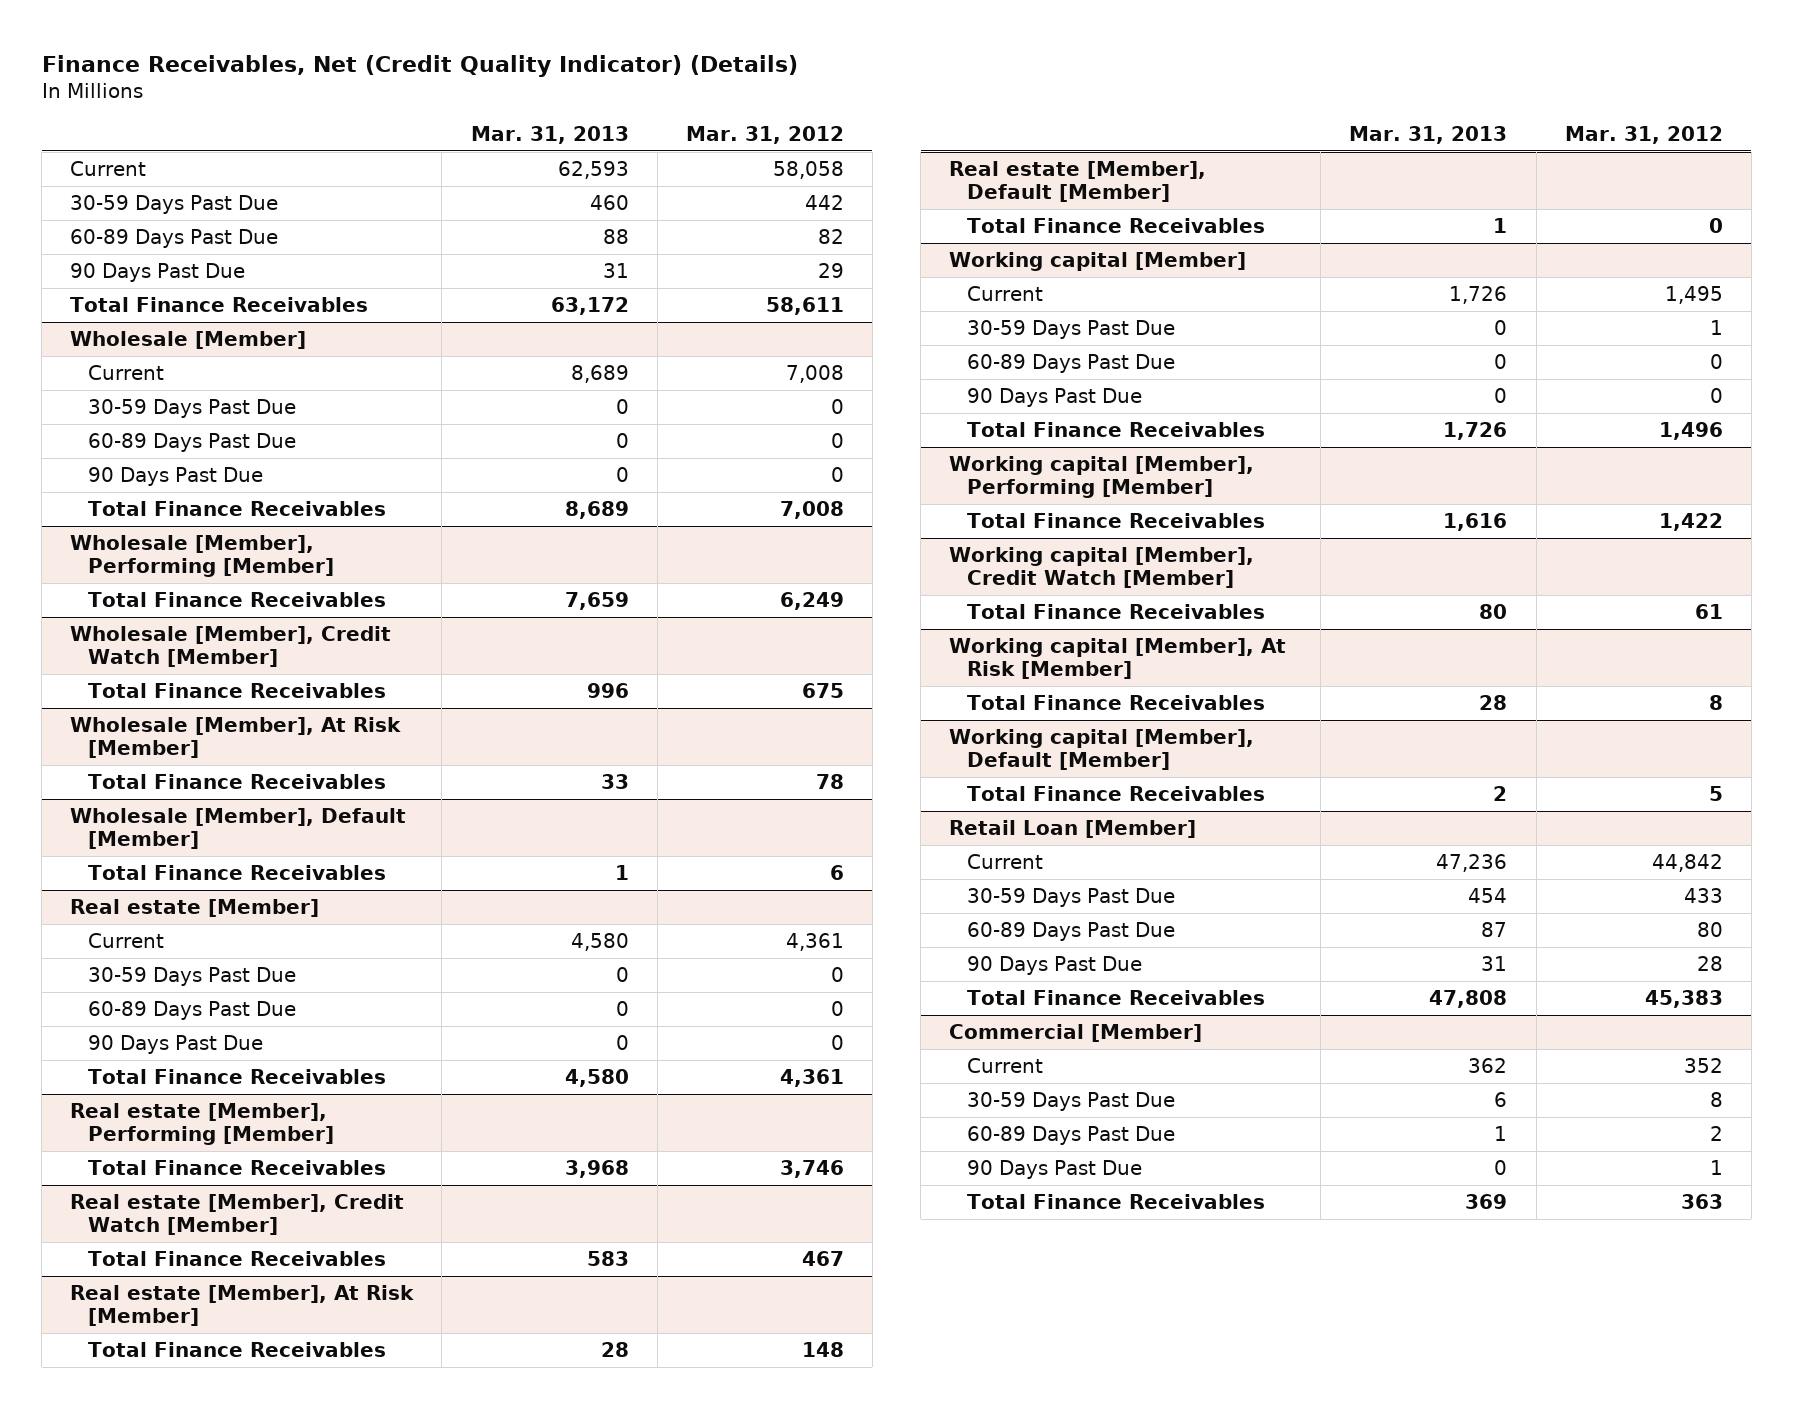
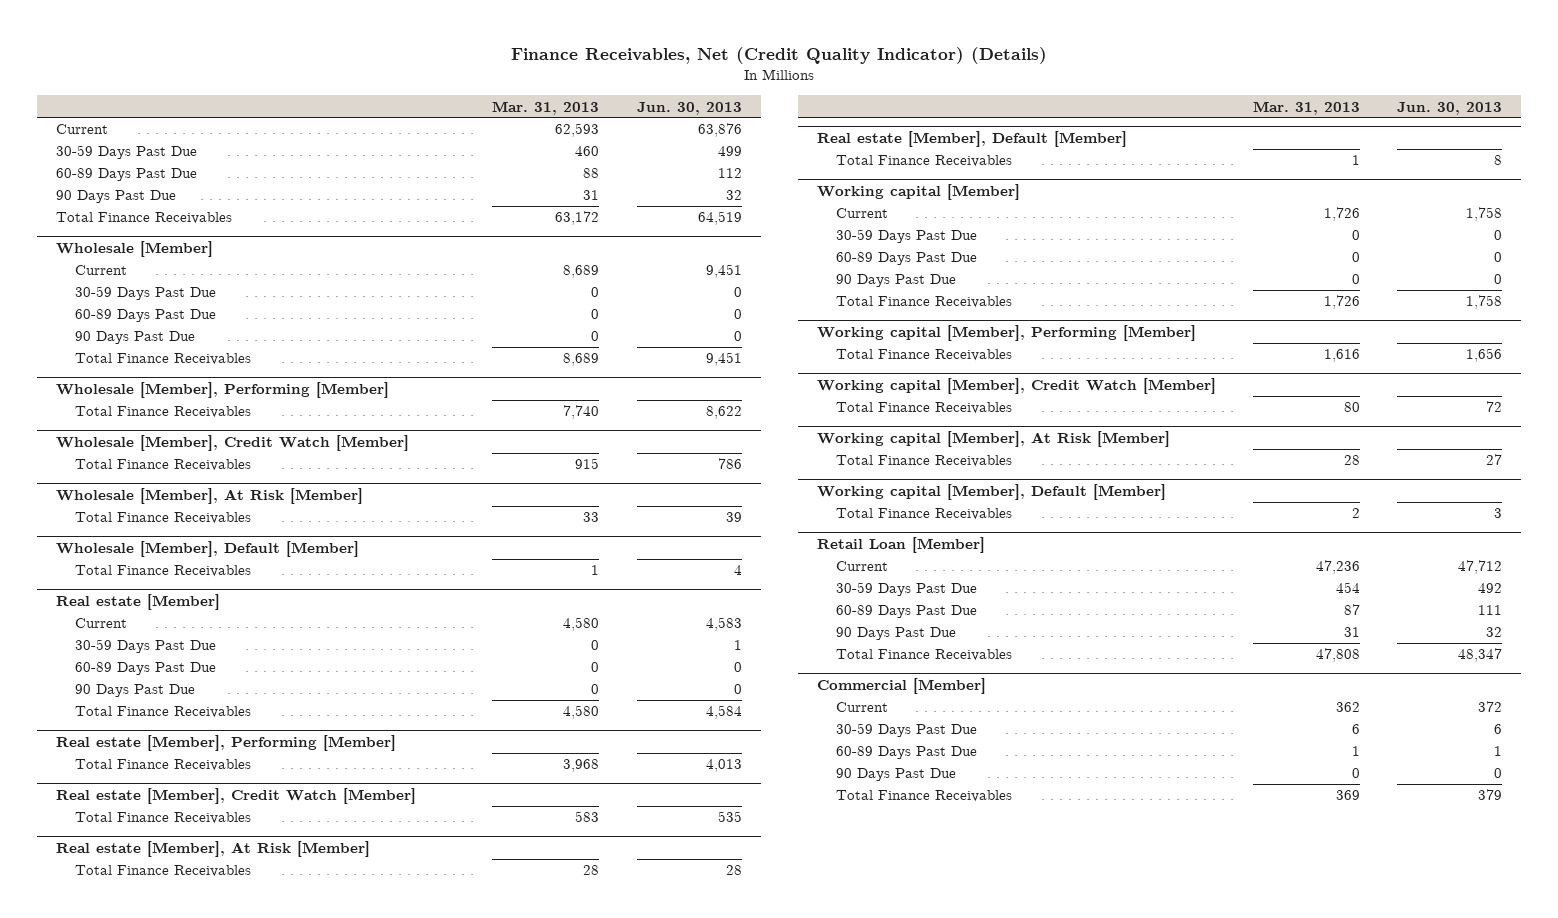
- | Mar. 31, 2013 | Mar. 31, 2012
+ | Mar. 31, 2013 | Jun. 30, 2013
@ Wholesale [Member], Performing [Member]
- Total Finance Receivables | 7,659 | 6,249
+ Total Finance Receivables | 7,740 | 8,622
@ Wholesale [Member], Credit Watch [Member]
- Total Finance Receivables | 996 | 675
+ Total Finance Receivables | 915 | 786

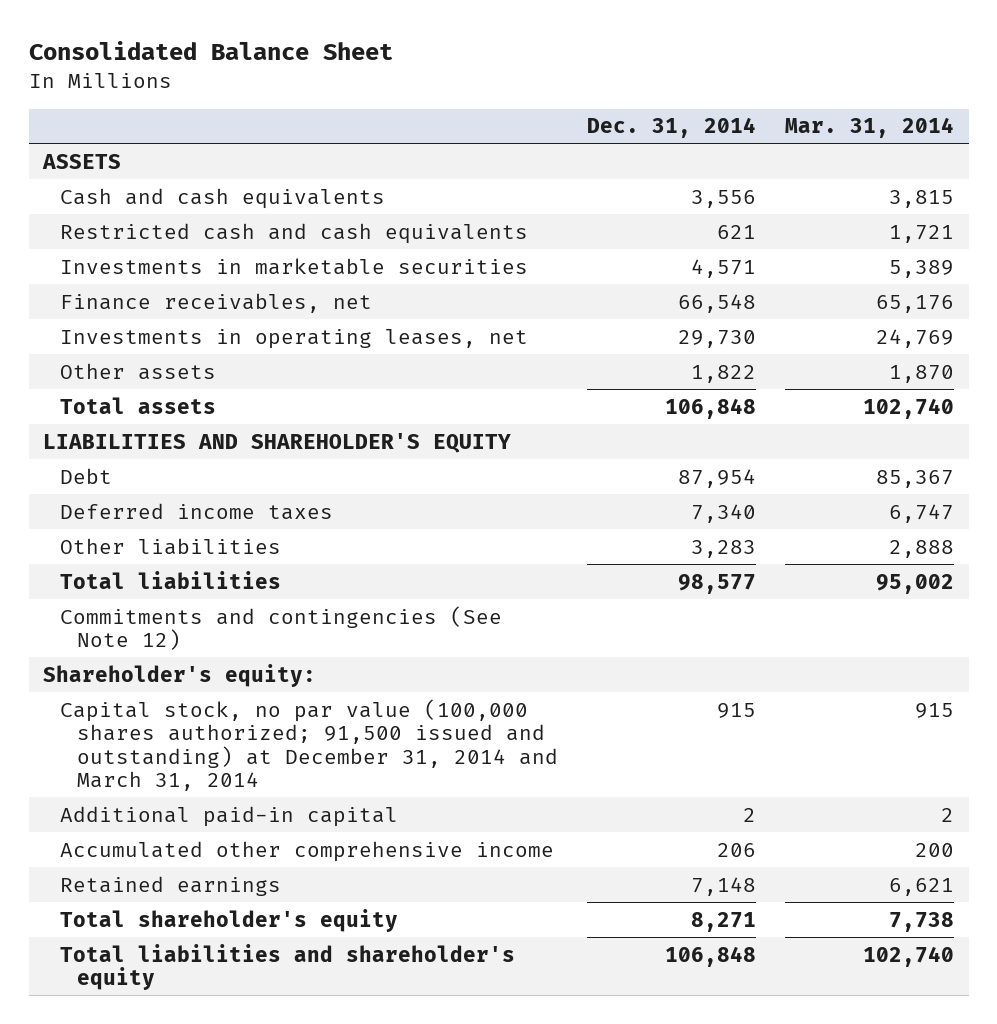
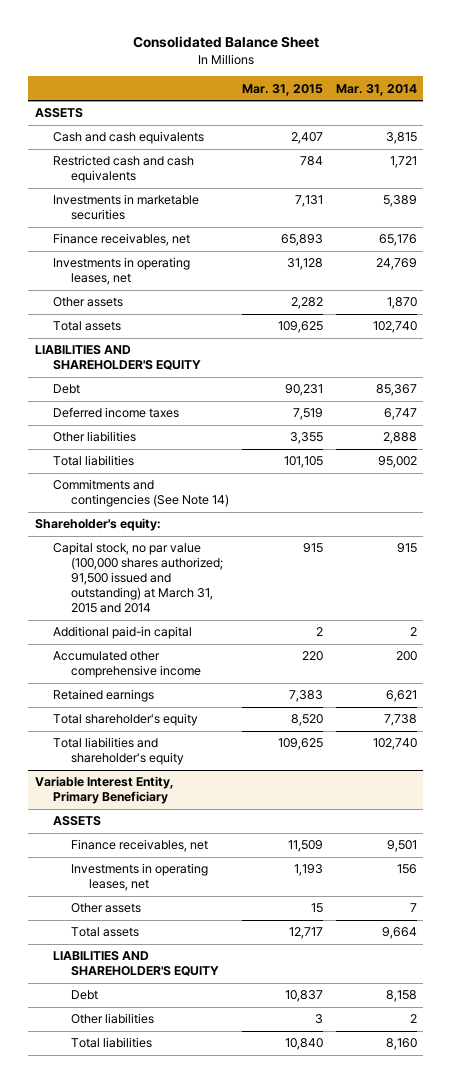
- | Dec. 31, 2014 | Mar. 31, 2014
+ | Mar. 31, 2015 | Mar. 31, 2014
- Commitments and contingencies (See Note 12)
+ Commitments and contingencies (See Note 14)
- Capital stock, no par value (100,000 shares authorized; 91,500 issued and outstanding) at December 31, 2014 and March 31, 2014 | 915 | 915
+ Capital stock, no par value (100,000 shares authorized; 91,500 issued and outstanding) at March 31, 2015 and 2014 | 915 | 915
+ Variable Interest Entity, Primary Beneficiary
+ ASSETS
+ Finance receivables, net | 11,509 | 9,501
+ Investments in operating leases, net | 1,193 | 156
+ Other assets | 15 | 7
+ Total assets | 12,717 | 9,664
+ LIABILITIES AND SHAREHOLDER'S EQUITY
+ Debt | 10,837 | 8,158
+ Other liabilities | 3 | 2
+ Total liabilities | 10,840 | 8,160

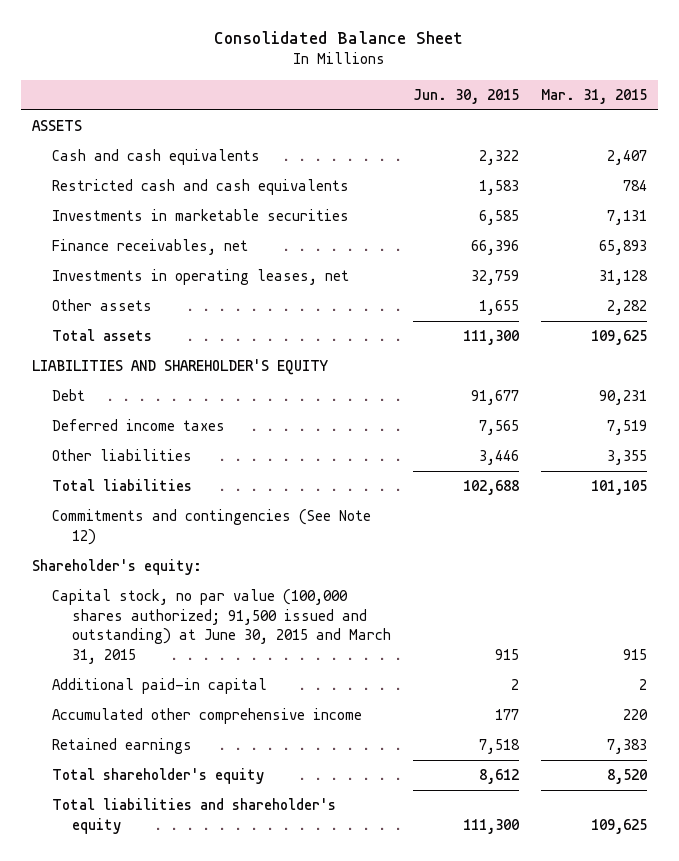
- | Mar. 31, 2015 | Mar. 31, 2014
+ | Jun. 30, 2015 | Mar. 31, 2015
- Commitments and contingencies (See Note 14)
+ Commitments and contingencies (See Note 12)
- Capital stock, no par value (100,000 shares authorized; 91,500 issued and outstanding) at March 31, 2015 and 2014 | 915 | 915
+ Capital stock, no par value (100,000 shares authorized; 91,500 issued and outstanding) at June 30, 2015 and March 31, 2015 | 915 | 915
- Variable Interest Entity, Primary Beneficiary
- ASSETS
- Finance receivables, net | 11,509 | 9,501
- Investments in operating leases, net | 1,193 | 156
- Other assets | 15 | 7
- Total assets | 12,717 | 9,664
- LIABILITIES AND SHAREHOLDER'S EQUITY
- Debt | 10,837 | 8,158
- Other liabilities | 3 | 2
- Total liabilities | 10,840 | 8,160

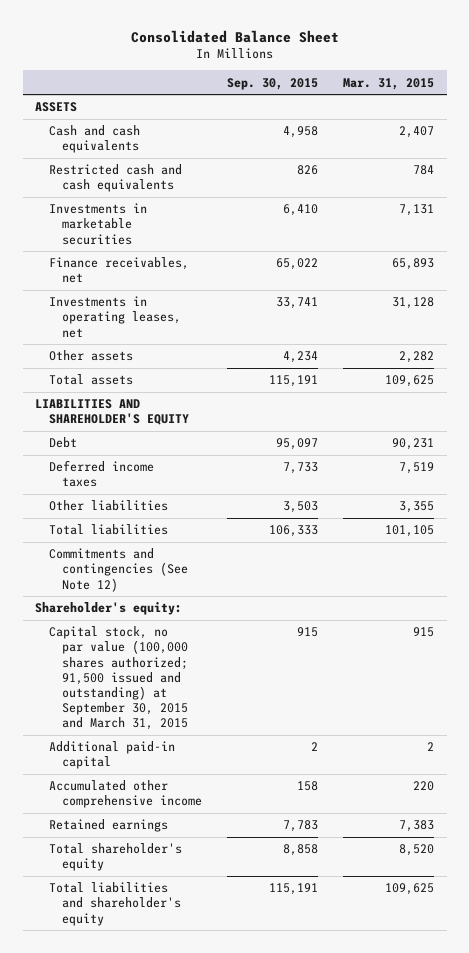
- | Jun. 30, 2015 | Mar. 31, 2015
+ | Sep. 30, 2015 | Mar. 31, 2015
- Capital stock, no par value (100,000 shares authorized; 91,500 issued and outstanding) at June 30, 2015 and March 31, 2015 | 915 | 915
+ Capital stock, no par value (100,000 shares authorized; 91,500 issued and outstanding) at September 30, 2015 and March 31, 2015 | 915 | 915

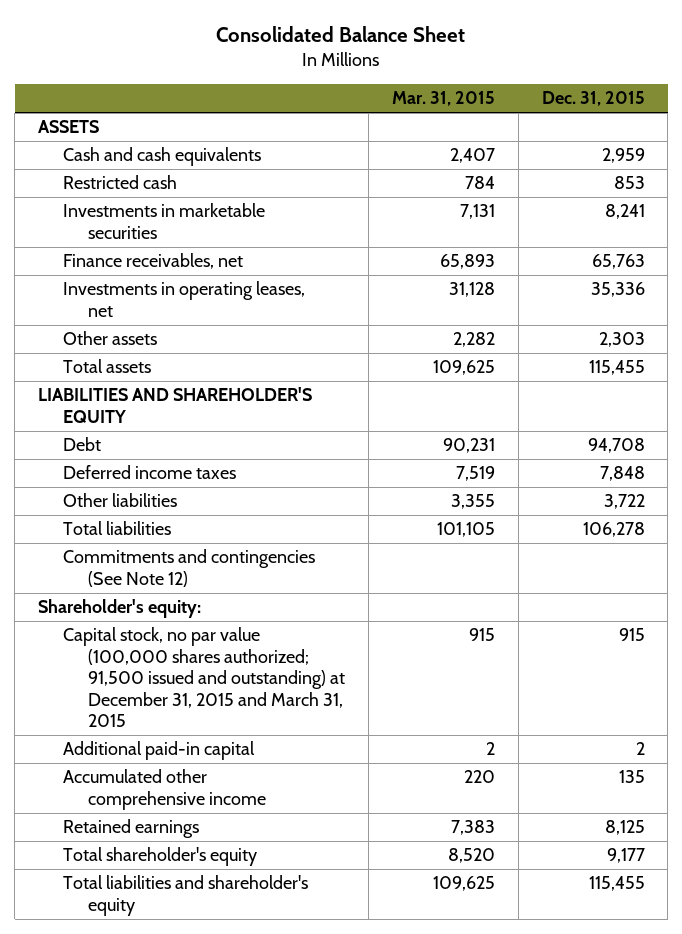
- | Sep. 30, 2015 | Mar. 31, 2015
+ | Mar. 31, 2015 | Dec. 31, 2015
- Restricted cash and cash equivalents | 826 | 784
+ Restricted cash | 784 | 853
- Capital stock, no par value (100,000 shares authorized; 91,500 issued and outstanding) at September 30, 2015 and March 31, 2015 | 915 | 915
+ Capital stock, no par value (100,000 shares authorized; 91,500 issued and outstanding) at December 31, 2015 and March 31, 2015 | 915 | 915

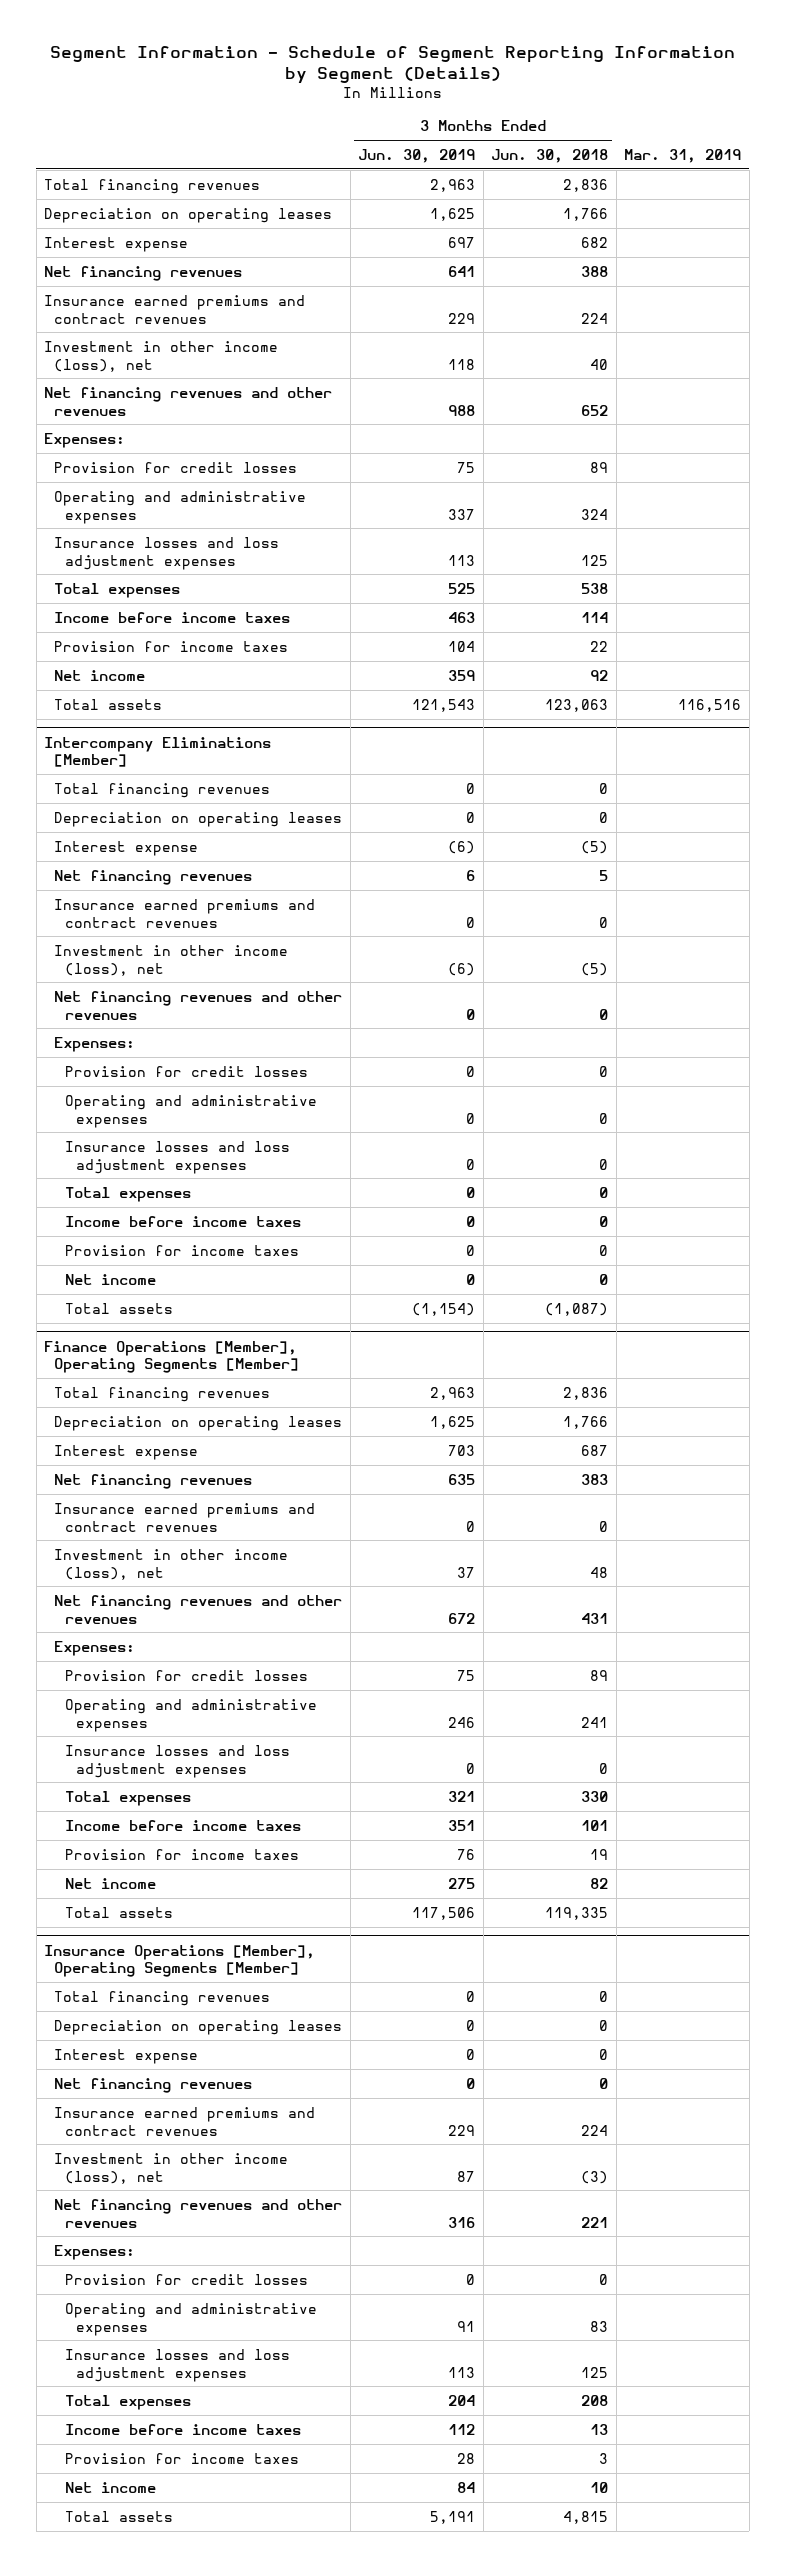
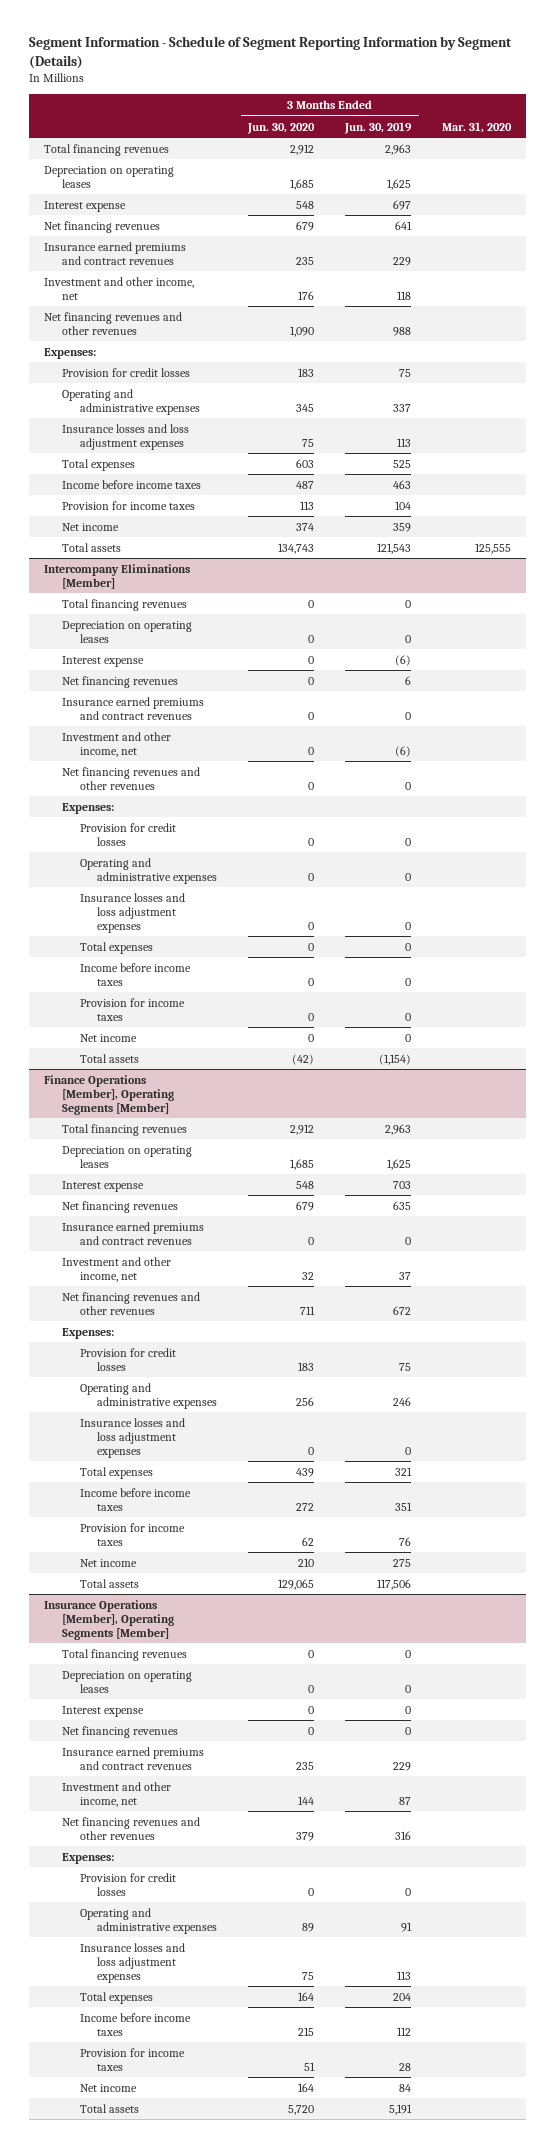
- | 3 Months Ended Jun. 30, 2019 | 3 Months Ended Jun. 30, 2018 | Mar. 31, 2019
+ | 3 Months Ended Jun. 30, 2020 | 3 Months Ended Jun. 30, 2019 | Mar. 31, 2020
- Investment in other income (loss), net | 118 | 40 |
+ Investment and other income, net | 176 | 118 |
@ Intercompany Eliminations [Member]
- Investment in other income (loss), net | (6) | (5) |
+ Investment and other income, net | 0 | (6) |
@ Finance Operations [Member], Operating Segments [Member]
- Investment in other income (loss), net | 37 | 48 |
+ Investment and other income, net | 32 | 37 |
@ Insurance Operations [Member], Operating Segments [Member]
- Investment in other income (loss), net | 87 | (3) |
+ Investment and other income, net | 144 | 87 |

